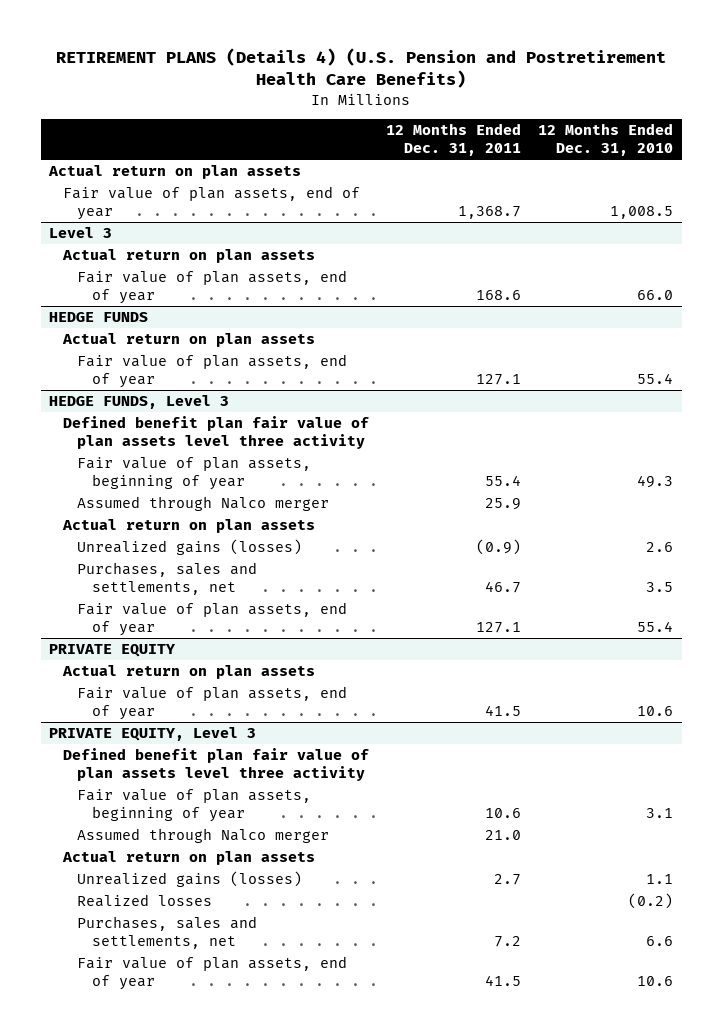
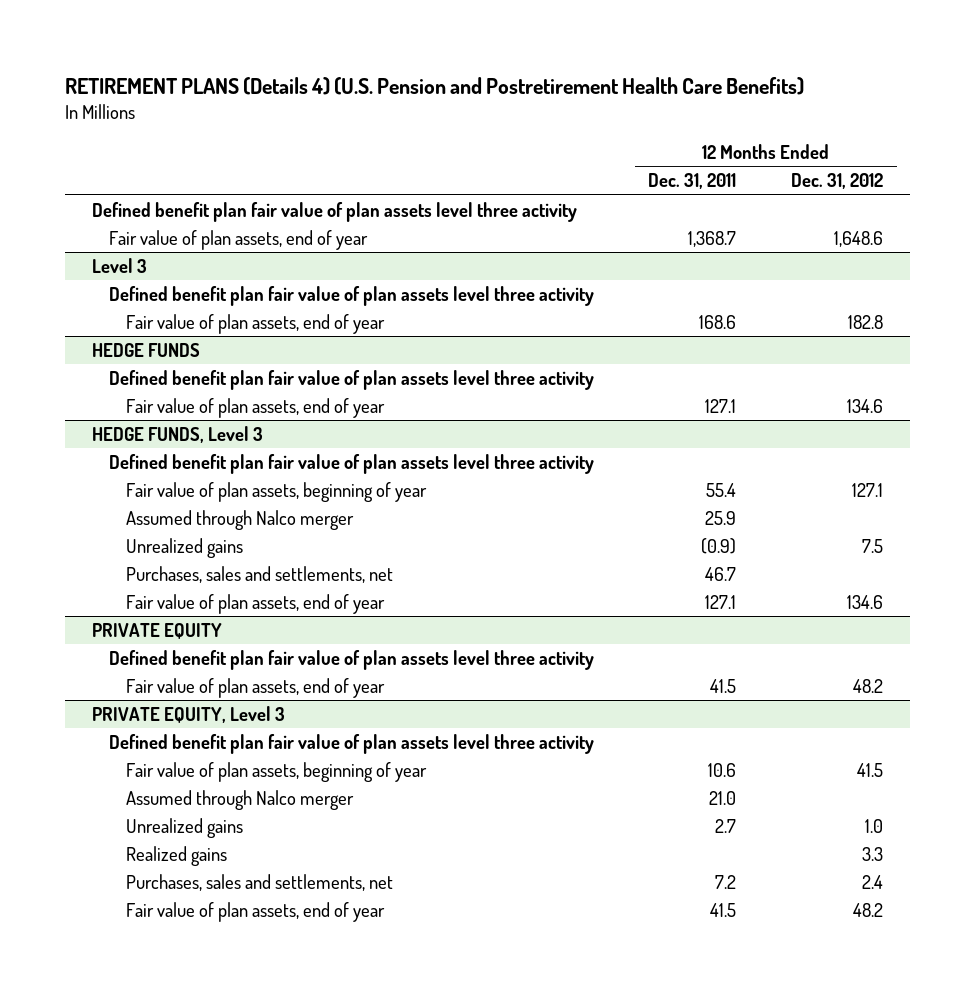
- | 12 Months Ended Dec. 31, 2011 | 12 Months Ended Dec. 31, 2010
+ | 12 Months Ended Dec. 31, 2011 | 12 Months Ended Dec. 31, 2012
- Actual return on plan assets
+ Defined benefit plan fair value of plan assets level three activity
@ Level 3
- Actual return on plan assets
+ Defined benefit plan fair value of plan assets level three activity
@ HEDGE FUNDS
- Actual return on plan assets
+ Defined benefit plan fair value of plan assets level three activity
@ HEDGE FUNDS, Level 3
- Actual return on plan assets
- Unrealized gains (losses) | (0.9) | 2.6
+ Unrealized gains | (0.9) | 7.5
@ PRIVATE EQUITY
- Actual return on plan assets
+ Defined benefit plan fair value of plan assets level three activity
@ PRIVATE EQUITY, Level 3
- Actual return on plan assets
- Unrealized gains (losses) | 2.7 | 1.1
- Realized losses | | (0.2)
+ Unrealized gains | 2.7 | 1.0
+ Realized gains | | 3.3

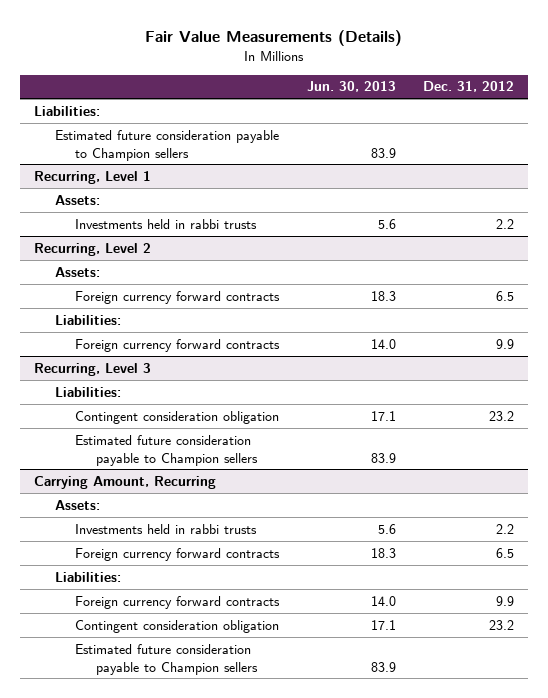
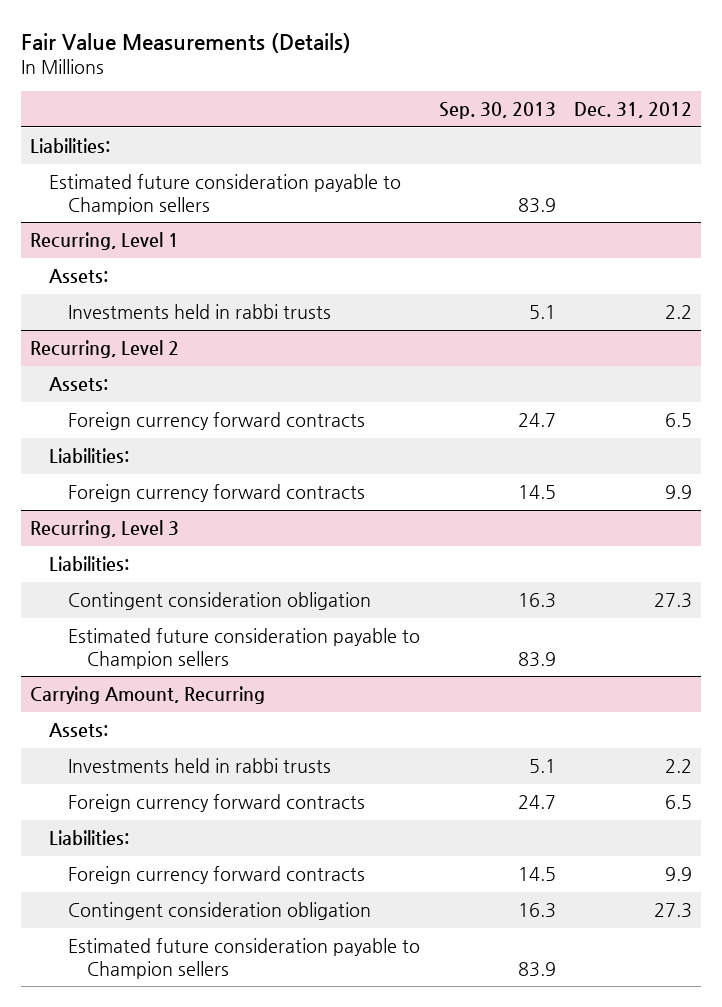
- | Jun. 30, 2013 | Dec. 31, 2012
+ | Sep. 30, 2013 | Dec. 31, 2012
@ Recurring, Level 3
- Contingent consideration obligation | 17.1 | 23.2
+ Contingent consideration obligation | 16.3 | 27.3
@ Carrying Amount, Recurring
- Contingent consideration obligation | 17.1 | 23.2
+ Contingent consideration obligation | 16.3 | 27.3

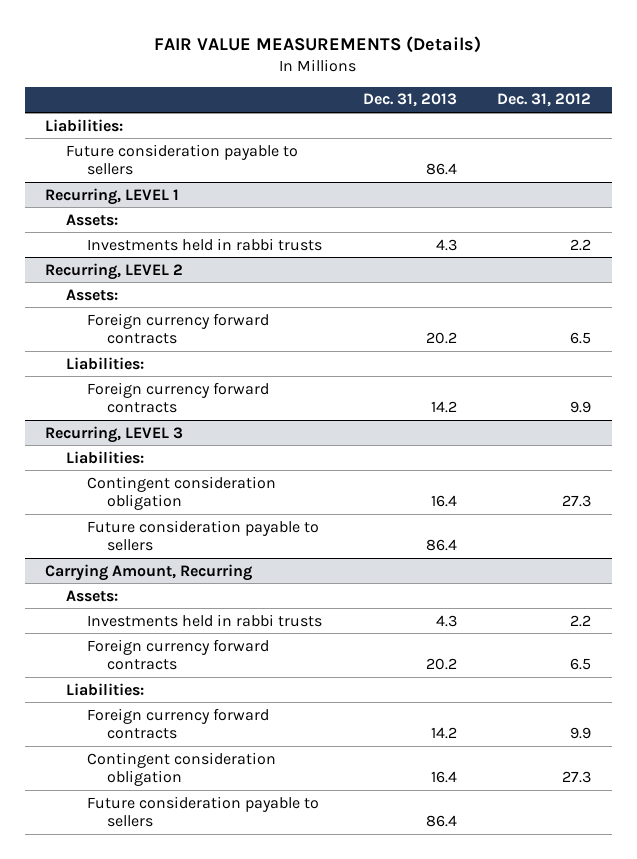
- Fair Value Measurements (Details)
+ FAIR VALUE MEASUREMENTS (Details)
- | Sep. 30, 2013 | Dec. 31, 2012
+ | Dec. 31, 2013 | Dec. 31, 2012
- Estimated future consideration payable to Champion sellers | 83.9 |
- Recurring, Level 1
+ Future consideration payable to sellers | 86.4 |
+ Recurring, LEVEL 1
- Recurring, Level 2
+ Recurring, LEVEL 2
- Recurring, Level 3
+ Recurring, LEVEL 3
- Estimated future consideration payable to Champion sellers | 83.9 |
+ Future consideration payable to sellers | 86.4 |
@ Carrying Amount, Recurring
- Estimated future consideration payable to Champion sellers | 83.9 |
+ Future consideration payable to sellers | 86.4 |

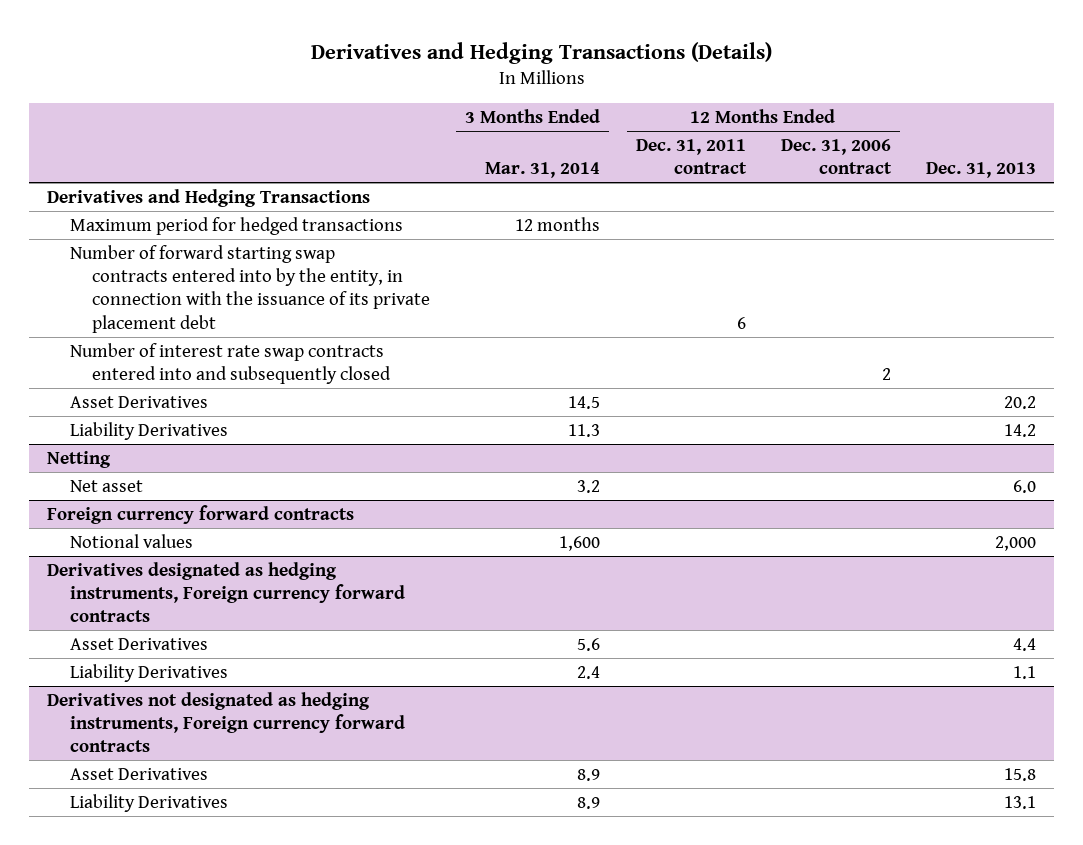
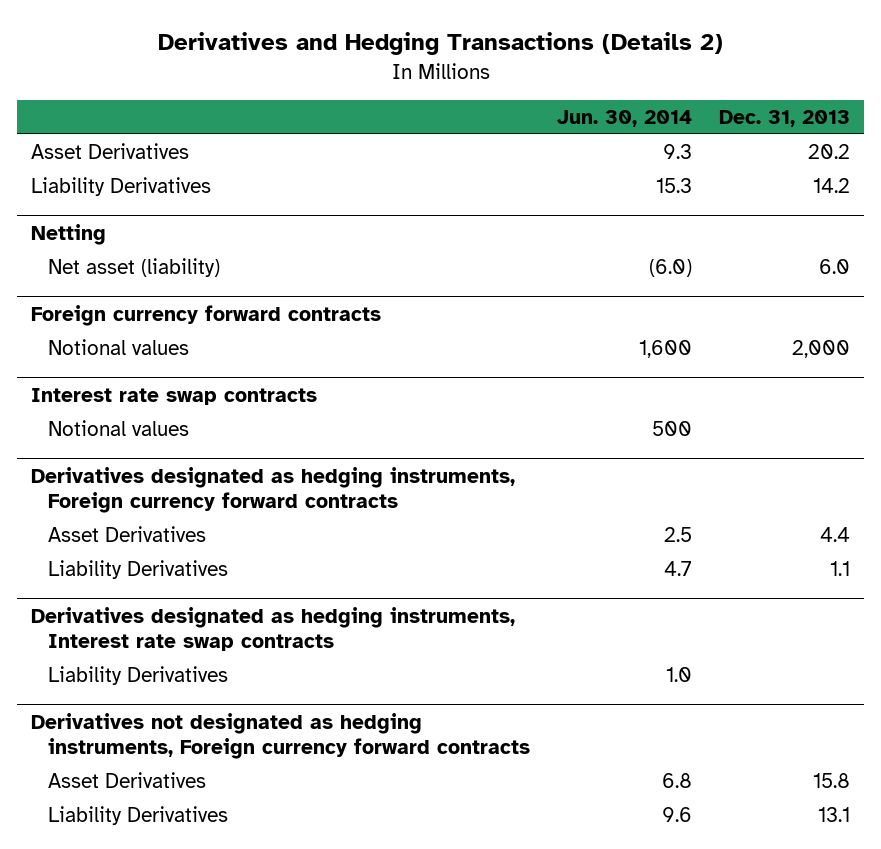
- Derivatives and Hedging Transactions (Details)
+ Derivatives and Hedging Transactions (Details 2)
- | 3 Months Ended Mar. 31, 2014 | 12 Months Ended Dec. 31, 2011 contract | 12 Months Ended Dec. 31, 2006 contract | Dec. 31, 2013
+ | Jun. 30, 2014 | Dec. 31, 2013
- Derivatives and Hedging Transactions
- Maximum period for hedged transactions | 12 months | | |
- Number of forward starting swap contracts entered into by the entity, in connection with the issuance of its private placement debt | | 6 | |
- Number of interest rate swap contracts entered into and subsequently closed | | | 2 |
@ Netting
- Net asset | 3.2 | | | 6.0
+ Net asset (liability) | (6.0) | 6.0
+ Interest rate swap contracts
+ Notional values | 500 |
+ Derivatives designated as hedging instruments, Interest rate swap contracts
+ Liability Derivatives | 1.0 |

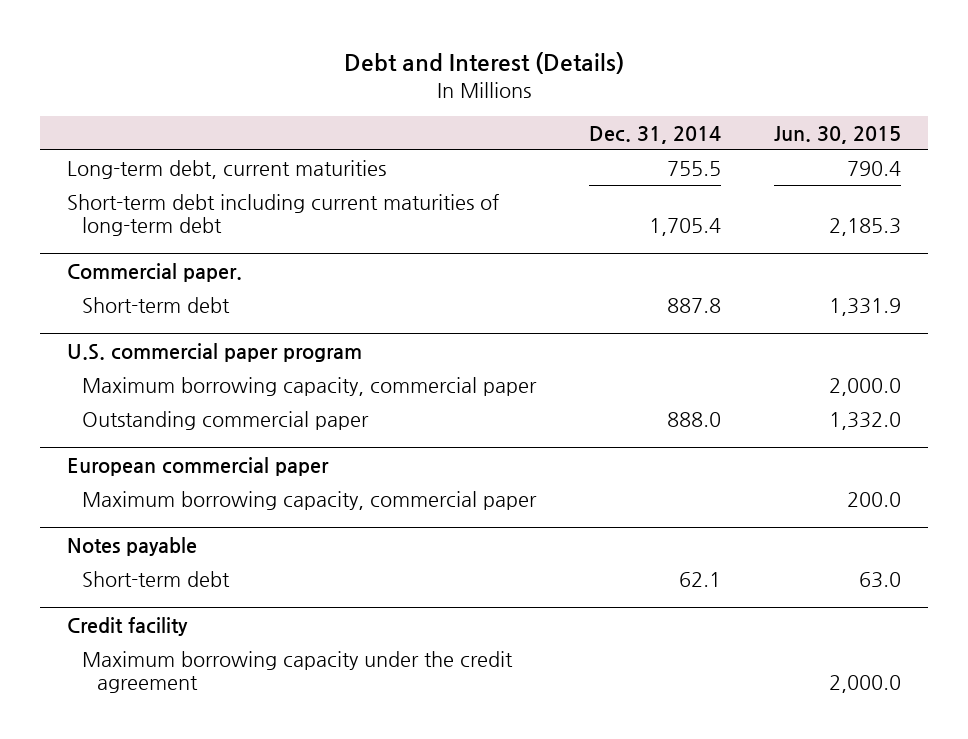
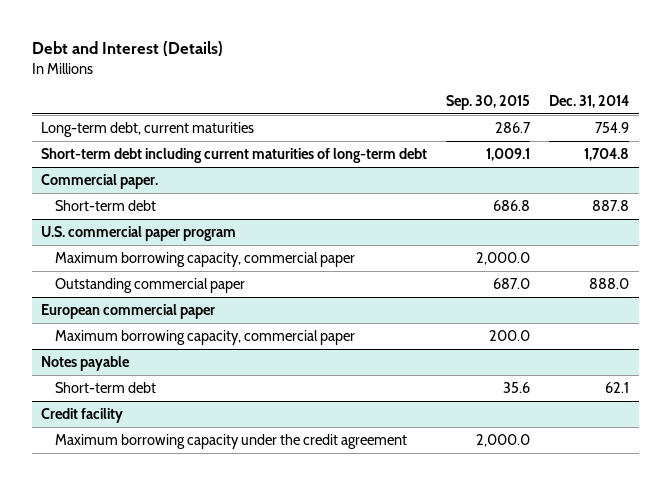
- | Dec. 31, 2014 | Jun. 30, 2015
+ | Sep. 30, 2015 | Dec. 31, 2014
- Long-term debt, current maturities | 755.5 | 790.4
- Short-term debt including current maturities of long-term debt | 1,705.4 | 2,185.3
+ Long-term debt, current maturities | 286.7 | 754.9
+ Short-term debt including current maturities of long-term debt | 1,009.1 | 1,704.8

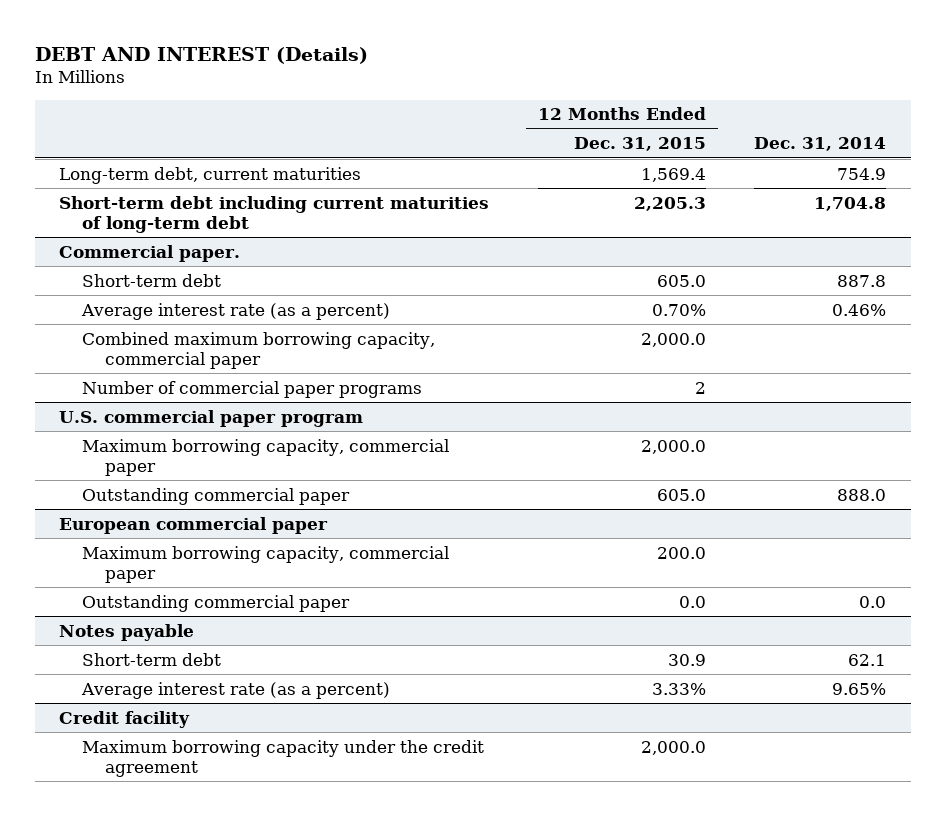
- Debt and Interest (Details)
+ DEBT AND INTEREST (Details)
- | Sep. 30, 2015 | Dec. 31, 2014
+ | 12 Months Ended Dec. 31, 2015 | Dec. 31, 2014
@ Commercial paper.
+ Average interest rate (as a percent) | 0.70% | 0.46%
+ Combined maximum borrowing capacity, commercial paper | 2,000.0 |
+ Number of commercial paper programs | 2 |
@ European commercial paper
+ Outstanding commercial paper | 0.0 | 0.0
@ Notes payable
+ Average interest rate (as a percent) | 3.33% | 9.65%

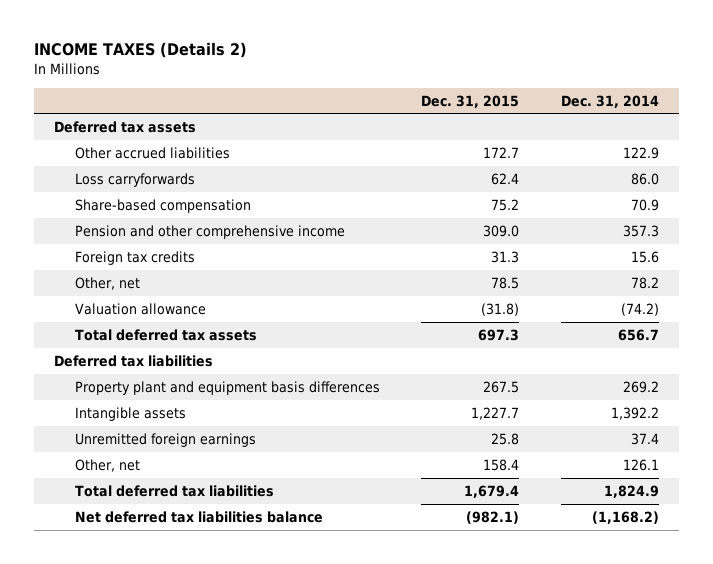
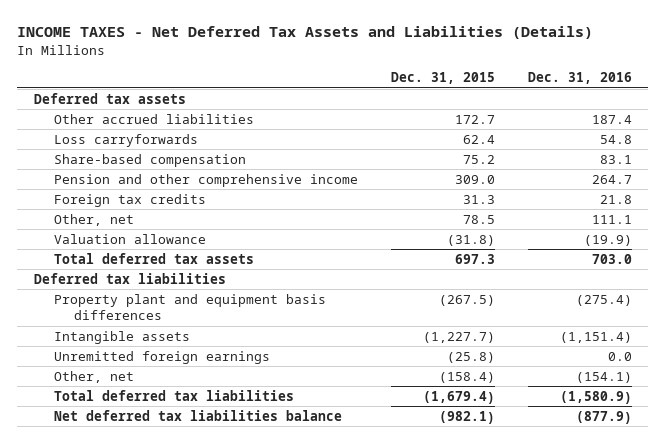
- INCOME TAXES (Details 2)
+ INCOME TAXES - Net Deferred Tax Assets and Liabilities (Details)
- | Dec. 31, 2015 | Dec. 31, 2014
+ | Dec. 31, 2015 | Dec. 31, 2016
- Property plant and equipment basis differences | 267.5 | 269.2
- Intangible assets | 1,227.7 | 1,392.2
- Unremitted foreign earnings | 25.8 | 37.4
- Other, net | 158.4 | 126.1
- Total deferred tax liabilities | 1,679.4 | 1,824.9
+ Property plant and equipment basis differences | (267.5) | (275.4)
+ Intangible assets | (1,227.7) | (1,151.4)
+ Unremitted foreign earnings | (25.8) | 0.0
+ Other, net | (158.4) | (154.1)
+ Total deferred tax liabilities | (1,679.4) | (1,580.9)

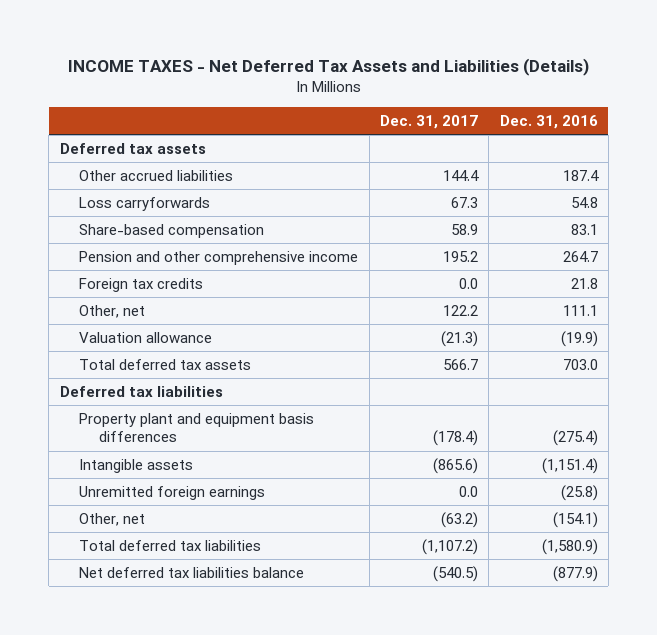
- | Dec. 31, 2015 | Dec. 31, 2016
+ | Dec. 31, 2017 | Dec. 31, 2016
- Unremitted foreign earnings | (25.8) | 0.0
+ Unremitted foreign earnings | 0.0 | (25.8)

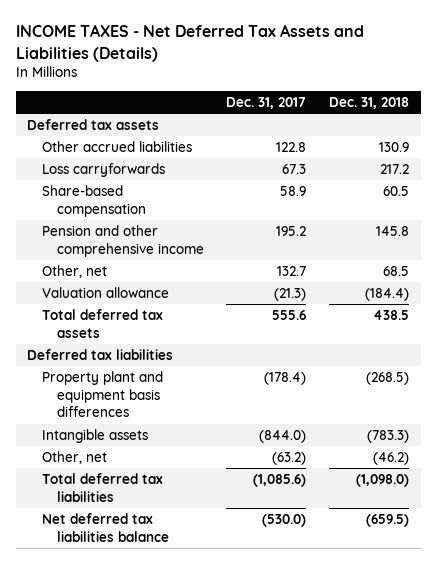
- | Dec. 31, 2017 | Dec. 31, 2016
+ | Dec. 31, 2017 | Dec. 31, 2018
- Other accrued liabilities | 144.4 | 187.4
+ Other accrued liabilities | 122.8 | 130.9
- Foreign tax credits | 0.0 | 21.8
- Other, net | 122.2 | 111.1
+ Other, net | 132.7 | 68.5
- Total deferred tax assets | 566.7 | 703.0
+ Total deferred tax assets | 555.6 | 438.5
- Intangible assets | (865.6) | (1,151.4)
- Unremitted foreign earnings | 0.0 | (25.8)
+ Intangible assets | (844.0) | (783.3)
- Total deferred tax liabilities | (1,107.2) | (1,580.9)
- Net deferred tax liabilities balance | (540.5) | (877.9)
+ Total deferred tax liabilities | (1,085.6) | (1,098.0)
+ Net deferred tax liabilities balance | (530.0) | (659.5)

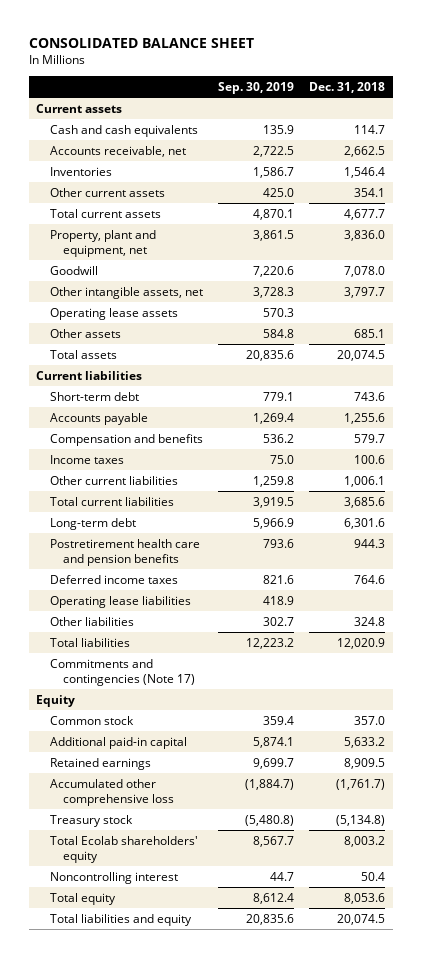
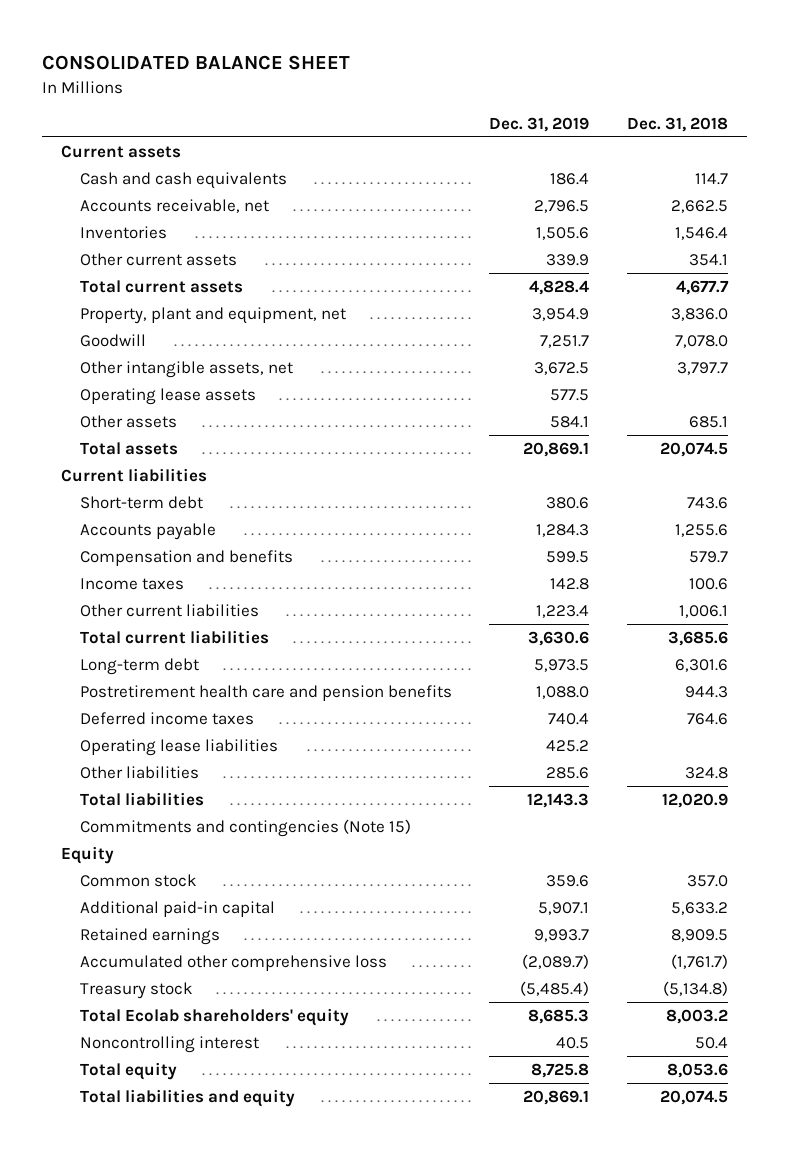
- | Sep. 30, 2019 | Dec. 31, 2018
+ | Dec. 31, 2019 | Dec. 31, 2018
- Commitments and contingencies (Note 17)
+ Commitments and contingencies (Note 15)

